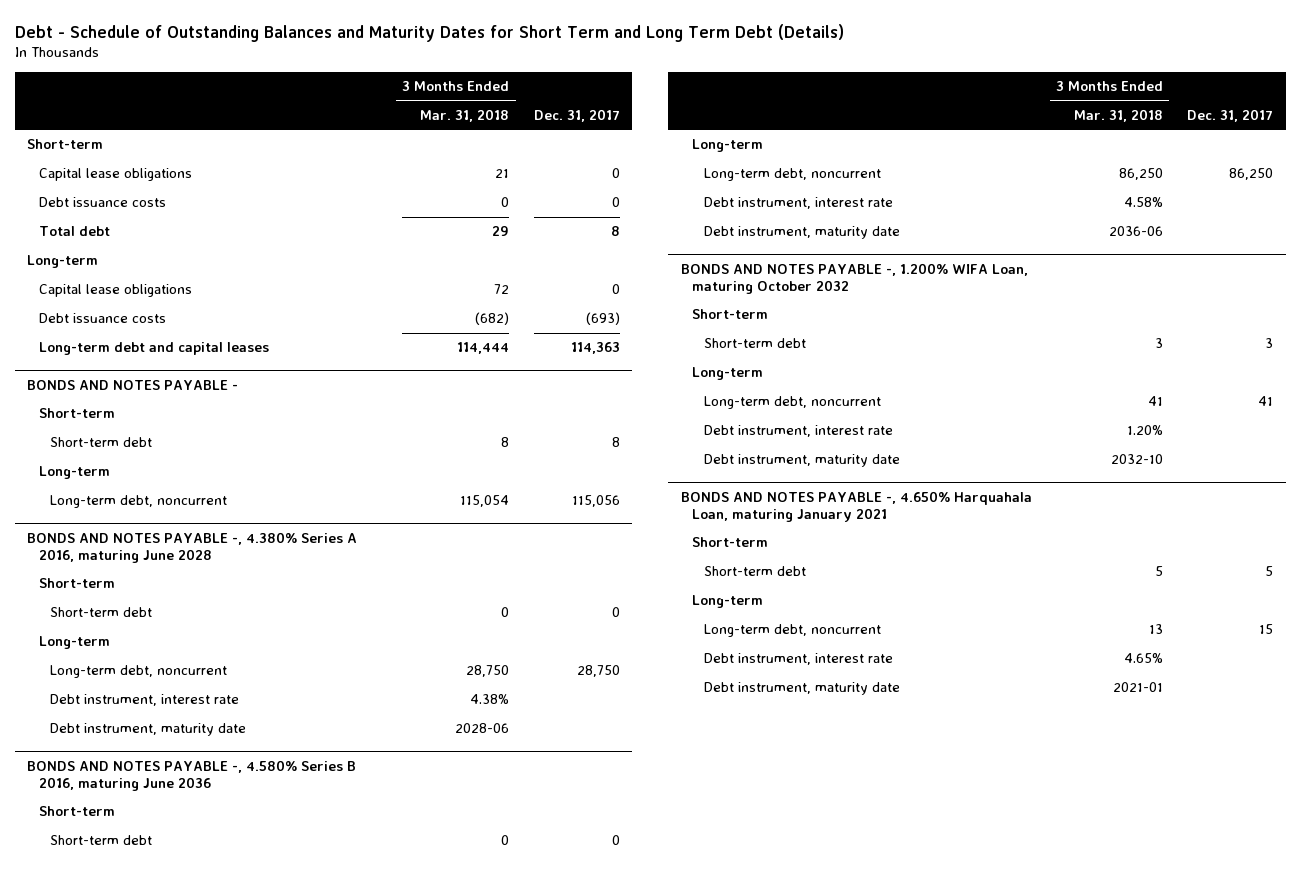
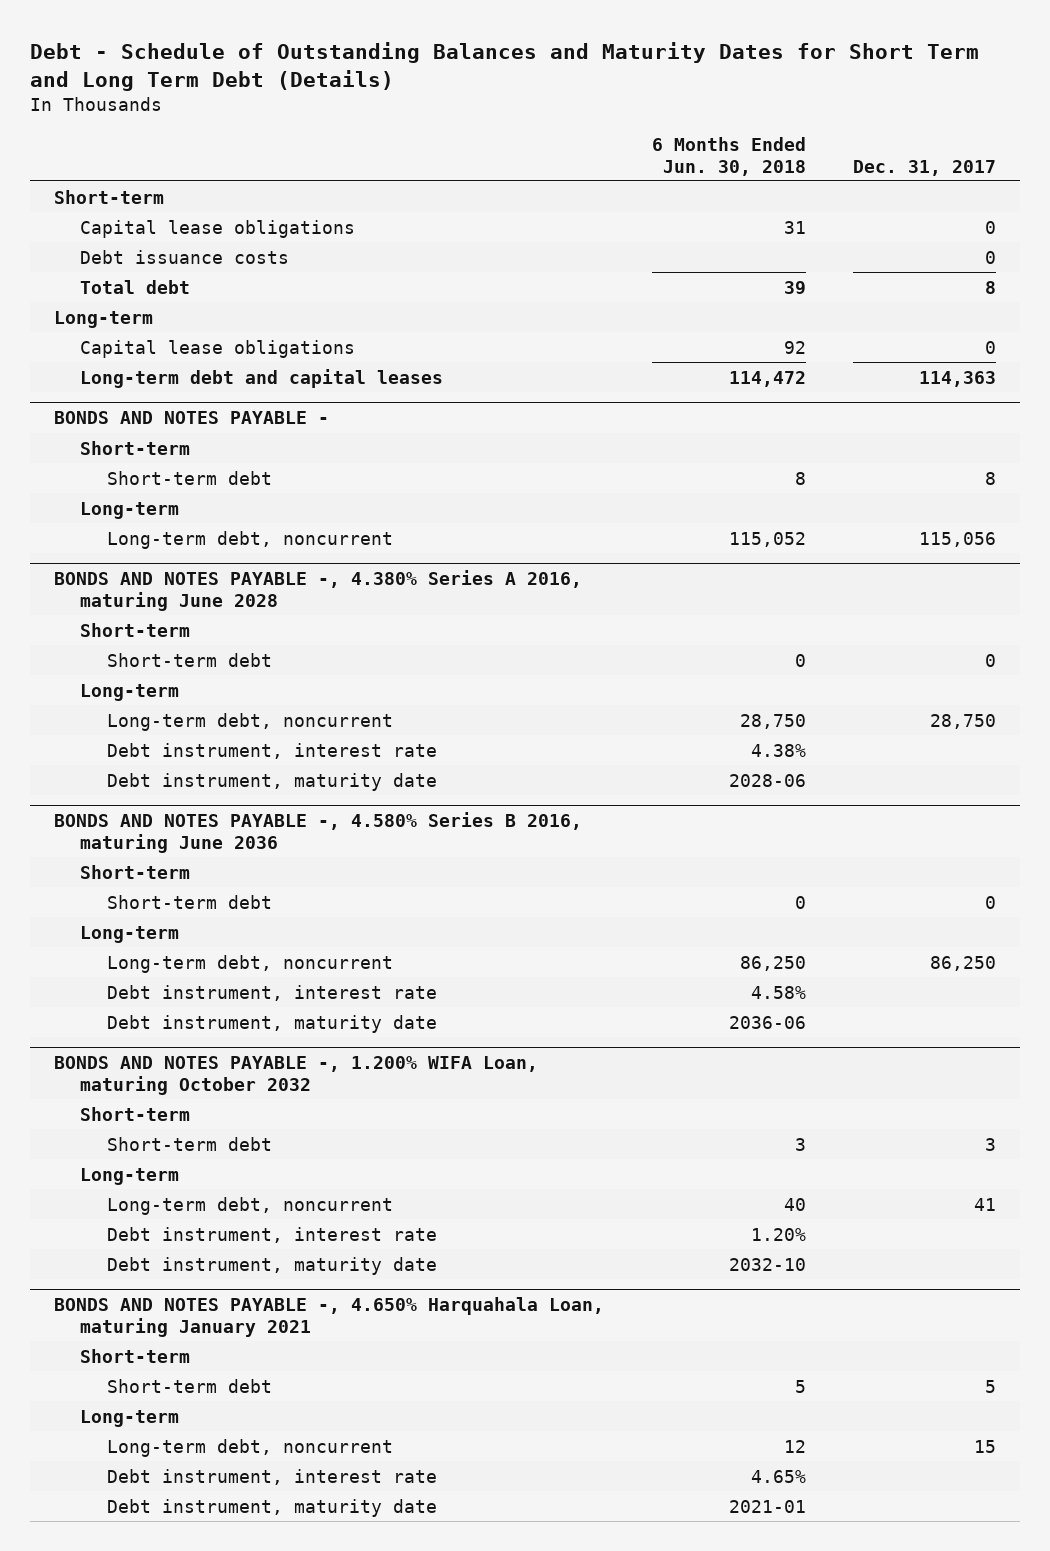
- | 3 Months Ended Mar. 31, 2018 | Dec. 31, 2017
+ | 6 Months Ended Jun. 30, 2018 | Dec. 31, 2017
- Debt issuance costs | (682) | (693)

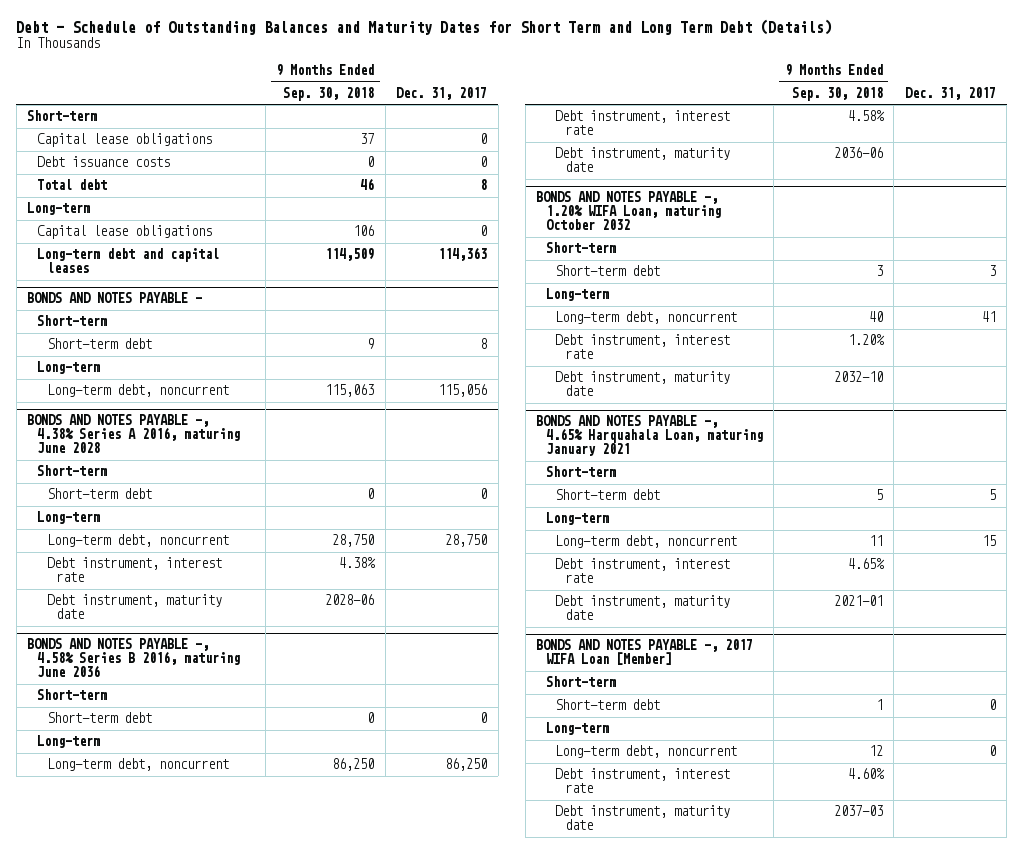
- | 6 Months Ended Jun. 30, 2018 | Dec. 31, 2017
+ | 9 Months Ended Sep. 30, 2018 | Dec. 31, 2017
- BONDS AND NOTES PAYABLE -, 4.380% Series A 2016, maturing June 2028
+ BONDS AND NOTES PAYABLE -, 4.38% Series A 2016, maturing June 2028
- BONDS AND NOTES PAYABLE -, 4.580% Series B 2016, maturing June 2036
+ BONDS AND NOTES PAYABLE -, 4.58% Series B 2016, maturing June 2036
- BONDS AND NOTES PAYABLE -, 1.200% WIFA Loan, maturing October 2032
+ BONDS AND NOTES PAYABLE -, 1.20% WIFA Loan, maturing October 2032
- BONDS AND NOTES PAYABLE -, 4.650% Harquahala Loan, maturing January 2021
+ BONDS AND NOTES PAYABLE -, 4.65% Harquahala Loan, maturing January 2021
+ BONDS AND NOTES PAYABLE -, 2017 WIFA Loan [Member]
+ Short-term
+ Short-term debt | 1 | 0
+ Long-term
+ Long-term debt, noncurrent | 12 | 0
+ Debt instrument, interest rate | 4.60% |
+ Debt instrument, maturity date | 2037-03 |

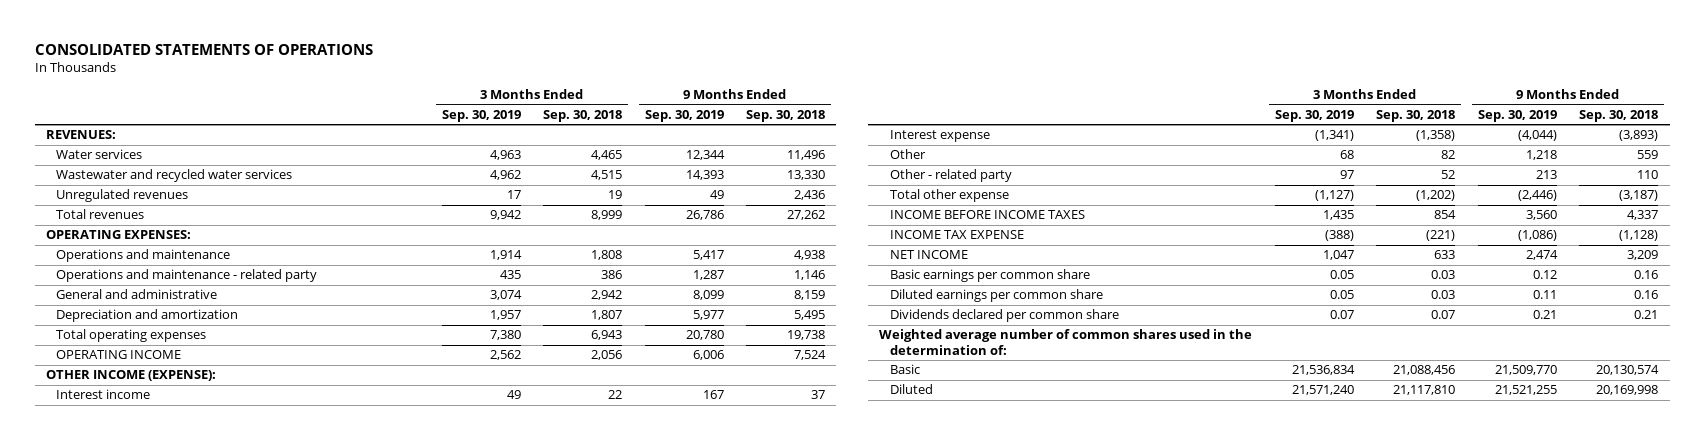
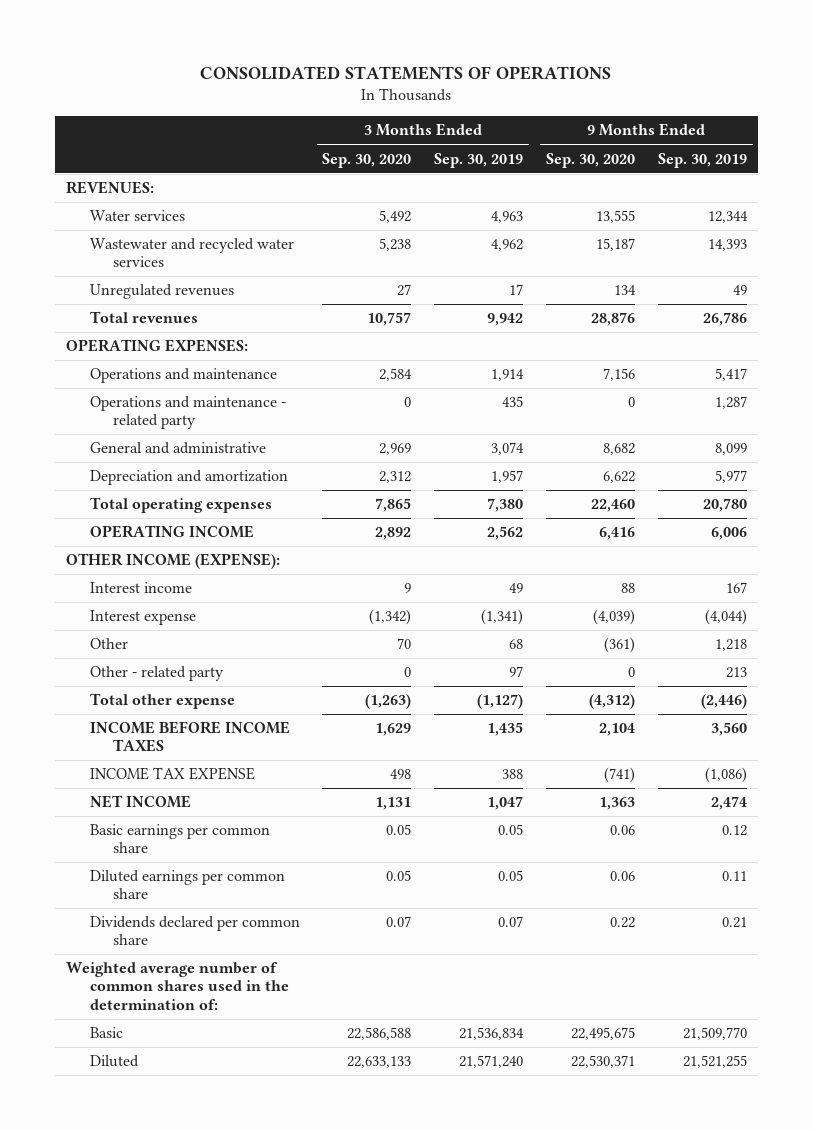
- | 3 Months Ended Sep. 30, 2019 | 3 Months Ended Sep. 30, 2018 | 9 Months Ended Sep. 30, 2019 | 9 Months Ended Sep. 30, 2018
+ | 3 Months Ended Sep. 30, 2020 | 3 Months Ended Sep. 30, 2019 | 9 Months Ended Sep. 30, 2020 | 9 Months Ended Sep. 30, 2019
- INCOME TAX EXPENSE | (388) | (221) | (1,086) | (1,128)
+ INCOME TAX EXPENSE | 498 | 388 | (741) | (1,086)

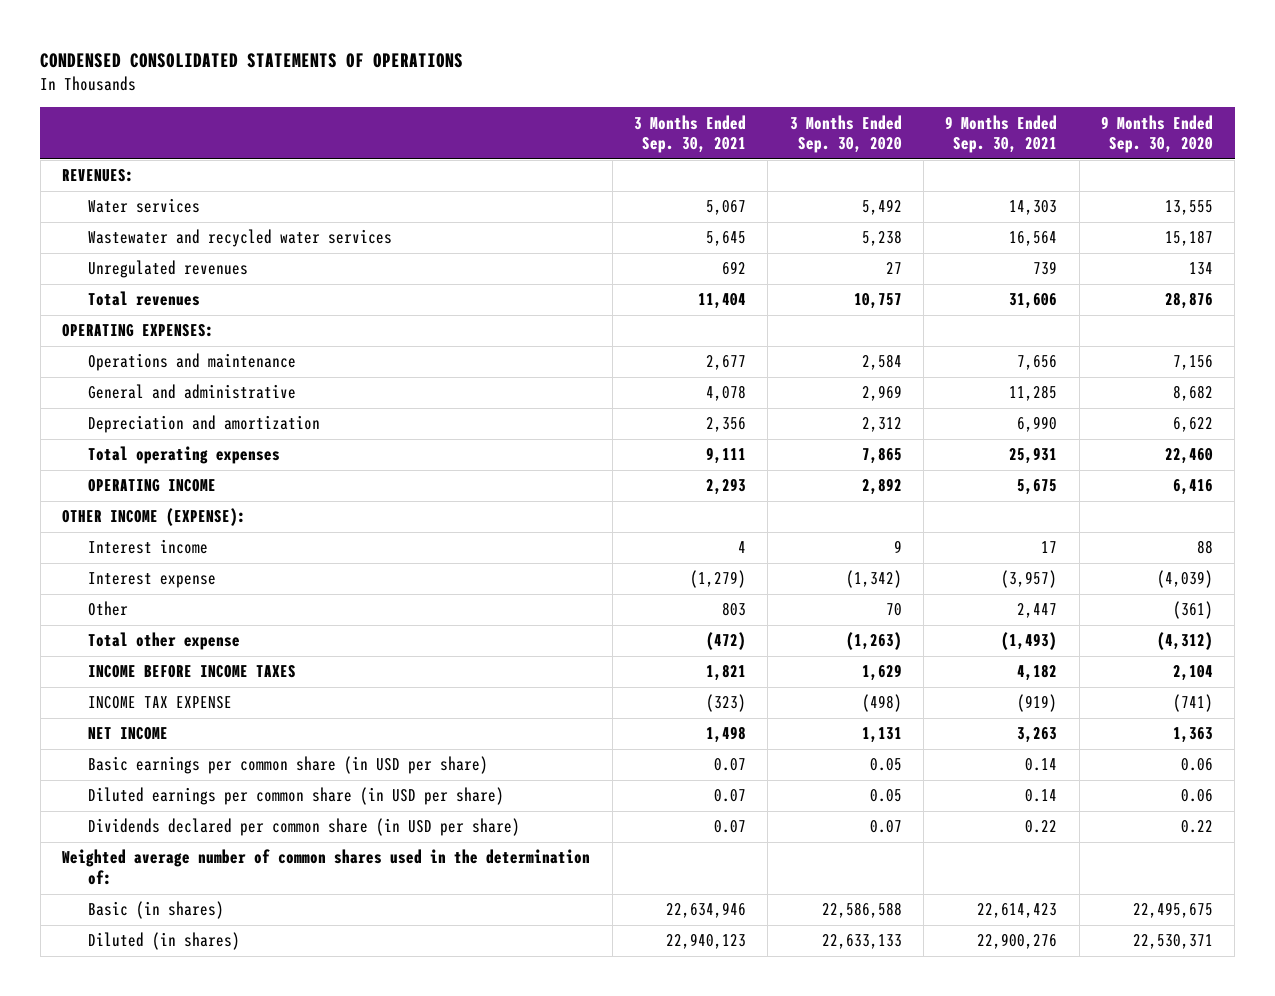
- CONSOLIDATED STATEMENTS OF OPERATIONS
+ CONDENSED CONSOLIDATED STATEMENTS OF OPERATIONS
- | 3 Months Ended Sep. 30, 2020 | 3 Months Ended Sep. 30, 2019 | 9 Months Ended Sep. 30, 2020 | 9 Months Ended Sep. 30, 2019
+ | 3 Months Ended Sep. 30, 2021 | 3 Months Ended Sep. 30, 2020 | 9 Months Ended Sep. 30, 2021 | 9 Months Ended Sep. 30, 2020
- Operations and maintenance - related party | 0 | 435 | 0 | 1,287
- Other - related party | 0 | 97 | 0 | 213
- INCOME TAX EXPENSE | 498 | 388 | (741) | (1,086)
+ INCOME TAX EXPENSE | (323) | (498) | (919) | (741)
- Basic earnings per common share | 0.05 | 0.05 | 0.06 | 0.12
- Diluted earnings per common share | 0.05 | 0.05 | 0.06 | 0.11
- Dividends declared per common share | 0.07 | 0.07 | 0.22 | 0.21
+ Basic earnings per common share (in USD per share) | 0.07 | 0.05 | 0.14 | 0.06
+ Diluted earnings per common share (in USD per share) | 0.07 | 0.05 | 0.14 | 0.06
+ Dividends declared per common share (in USD per share) | 0.07 | 0.07 | 0.22 | 0.22
- Basic | 22,586,588 | 21,536,834 | 22,495,675 | 21,509,770
- Diluted | 22,633,133 | 21,571,240 | 22,530,371 | 21,521,255
+ Basic (in shares) | 22,634,946 | 22,586,588 | 22,614,423 | 22,495,675
+ Diluted (in shares) | 22,940,123 | 22,633,133 | 22,900,276 | 22,530,371

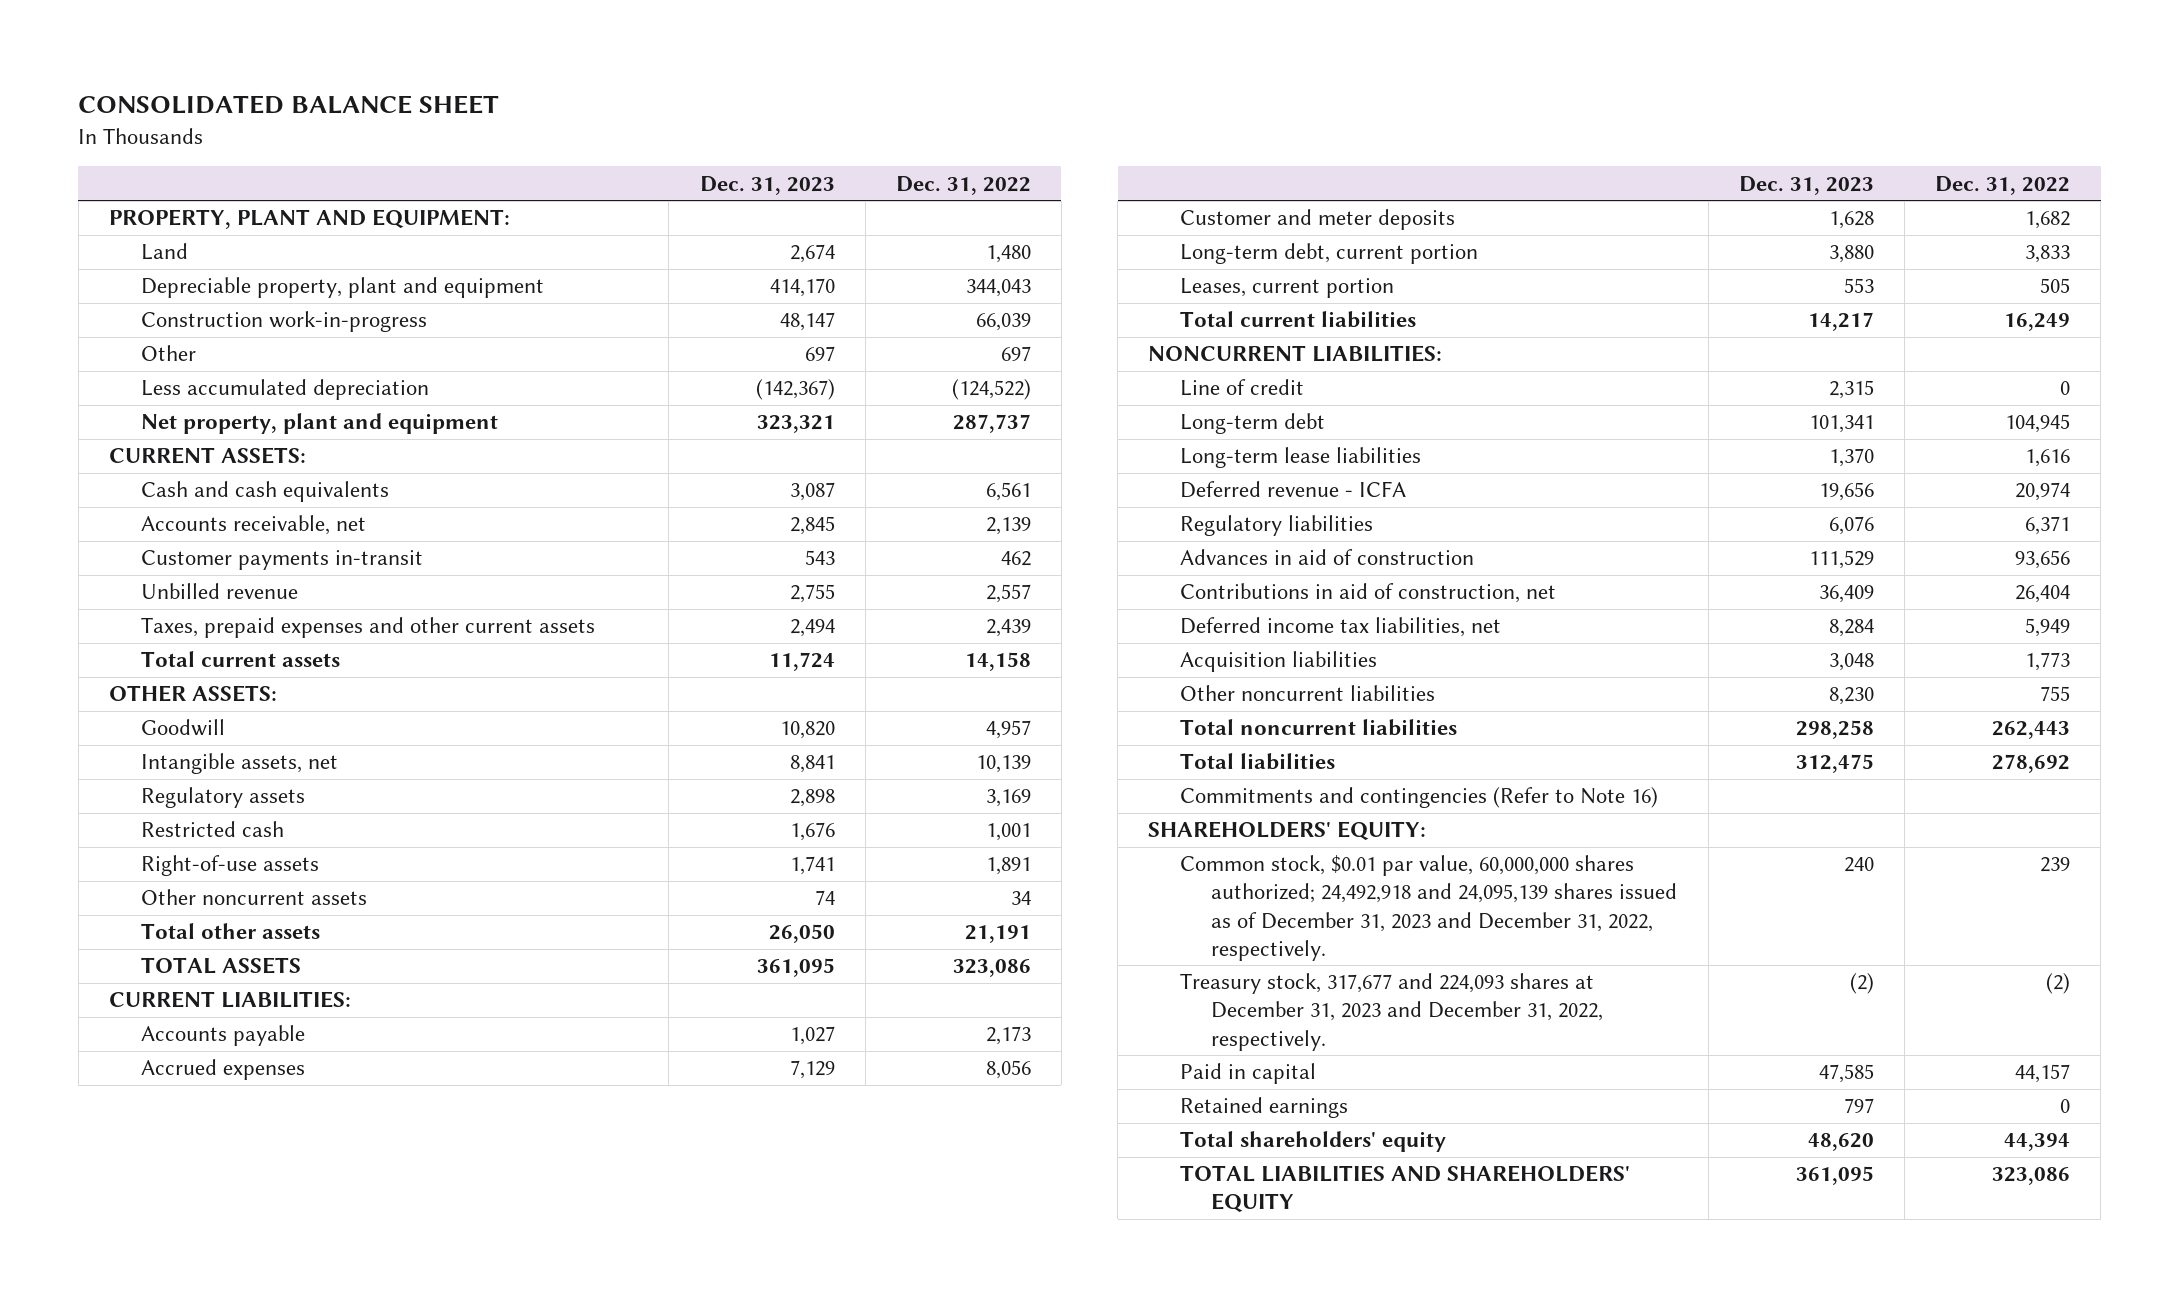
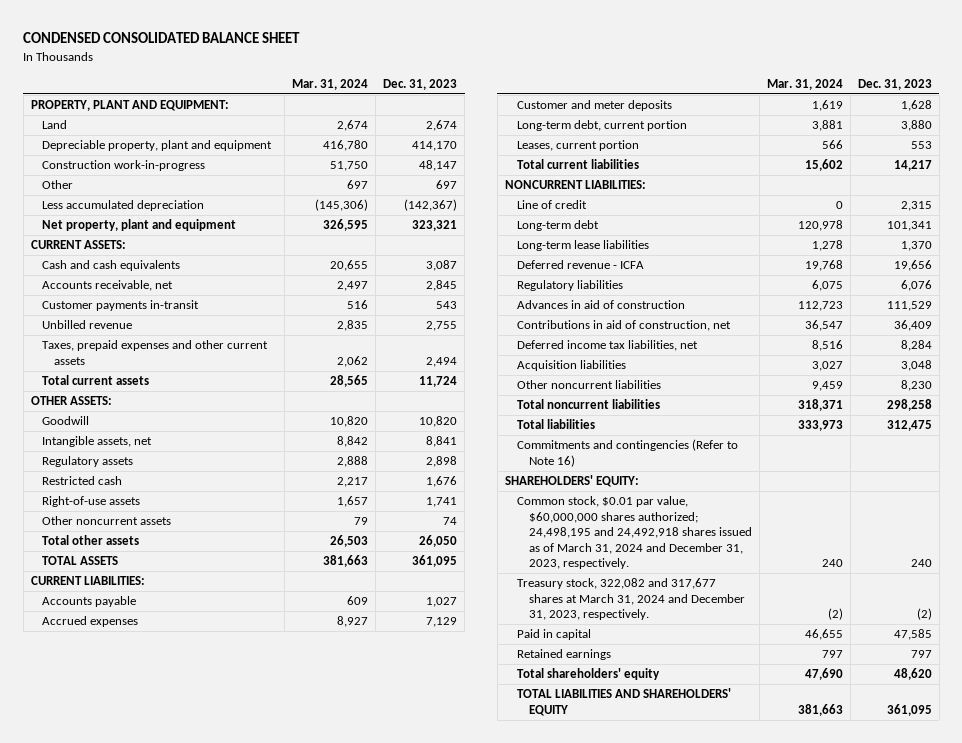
- CONSOLIDATED BALANCE SHEET
+ CONDENSED CONSOLIDATED BALANCE SHEET
- | Dec. 31, 2023 | Dec. 31, 2022
+ | Mar. 31, 2024 | Dec. 31, 2023
- Common stock, $0.01 par value, 60,000,000 shares authorized; 24,492,918 and 24,095,139 shares issued as of December 31, 2023 and December 31, 2022, respectively. | 240 | 239
- Treasury stock, 317,677 and 224,093 shares at December 31, 2023 and December 31, 2022, respectively. | (2) | (2)
+ Common stock, $0.01 par value, $60,000,000 shares authorized; 24,498,195 and 24,492,918 shares issued as of March 31, 2024 and December 31, 2023, respectively. | 240 | 240
+ Treasury stock, 322,082 and 317,677 shares at March 31, 2024 and December 31, 2023, respectively. | (2) | (2)

